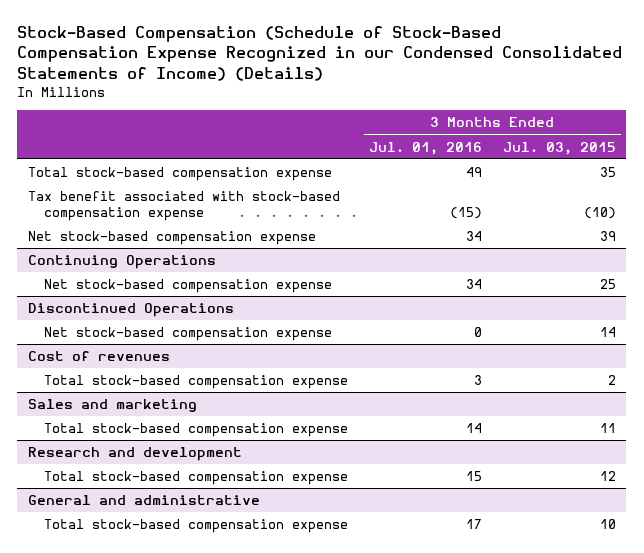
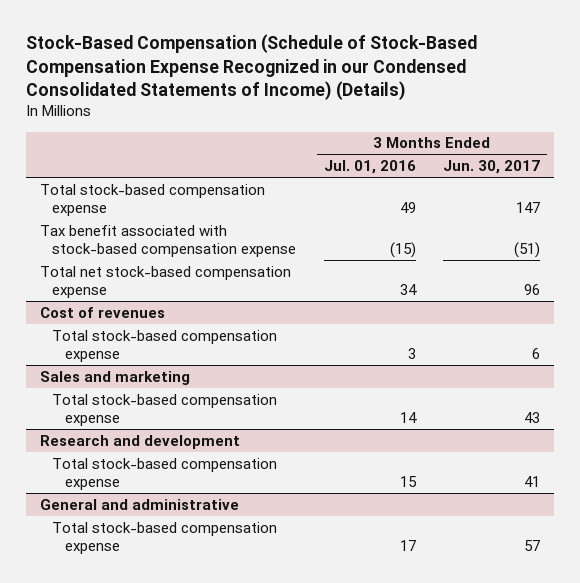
- | 3 Months Ended Jul. 01, 2016 | 3 Months Ended Jul. 03, 2015
+ | 3 Months Ended Jul. 01, 2016 | 3 Months Ended Jun. 30, 2017
- Net stock-based compensation expense | 34 | 39
- Continuing Operations
- Net stock-based compensation expense | 34 | 25
- Discontinued Operations
- Net stock-based compensation expense | 0 | 14
+ Total net stock-based compensation expense | 34 | 96

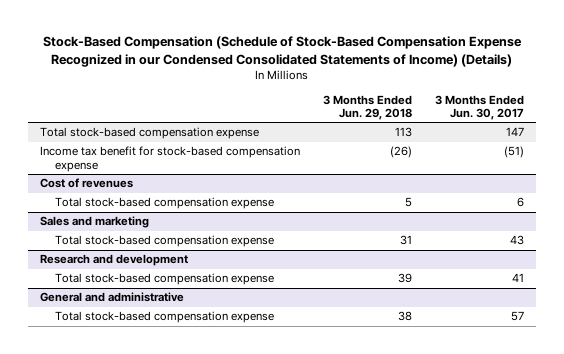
- | 3 Months Ended Jul. 01, 2016 | 3 Months Ended Jun. 30, 2017
+ | 3 Months Ended Jun. 29, 2018 | 3 Months Ended Jun. 30, 2017
- Tax benefit associated with stock-based compensation expense | (15) | (51)
- Total net stock-based compensation expense | 34 | 96
+ Income tax benefit for stock-based compensation expense | (26) | (51)

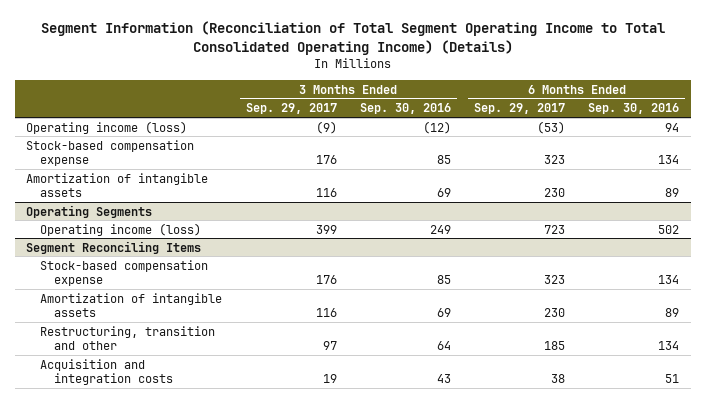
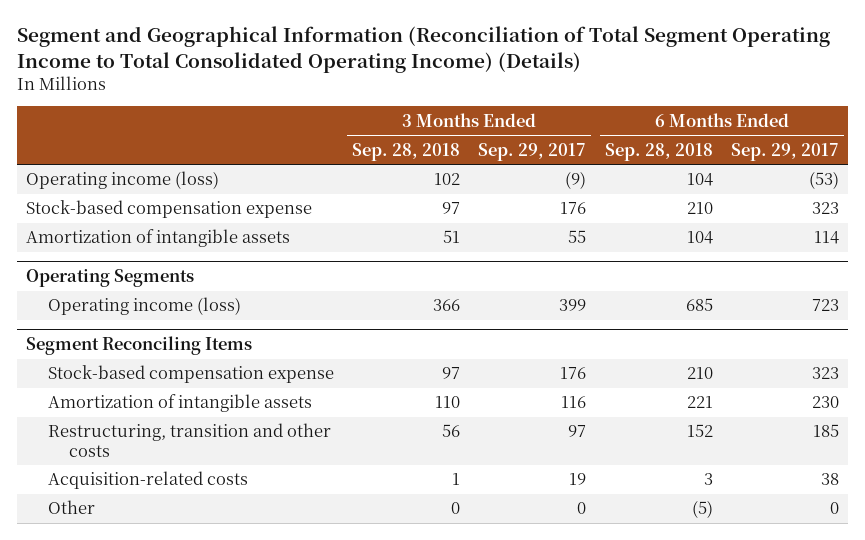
- Segment Information (Reconciliation of Total Segment Operating Income to Total Consolidated Operating Income) (Details)
+ Segment and Geographical Information (Reconciliation of Total Segment Operating Income to Total Consolidated Operating Income) (Details)
- | 3 Months Ended Sep. 29, 2017 | 3 Months Ended Sep. 30, 2016 | 6 Months Ended Sep. 29, 2017 | 6 Months Ended Sep. 30, 2016
+ | 3 Months Ended Sep. 28, 2018 | 3 Months Ended Sep. 29, 2017 | 6 Months Ended Sep. 28, 2018 | 6 Months Ended Sep. 29, 2017
- Amortization of intangible assets | 116 | 69 | 230 | 89
+ Amortization of intangible assets | 51 | 55 | 104 | 114
@ Segment Reconciling Items
- Restructuring, transition and other | 97 | 64 | 185 | 134
- Acquisition and integration costs | 19 | 43 | 38 | 51
+ Restructuring, transition and other costs | 56 | 97 | 152 | 185
+ Acquisition-related costs | 1 | 19 | 3 | 38
+ Other | 0 | 0 | (5) | 0

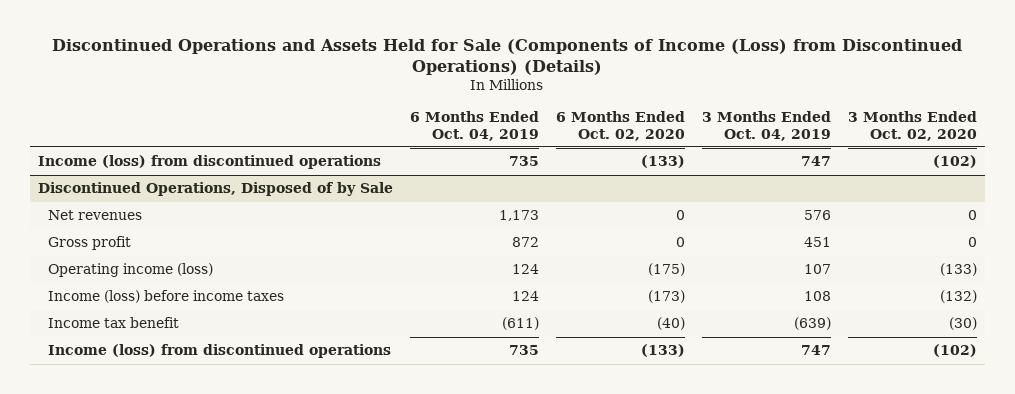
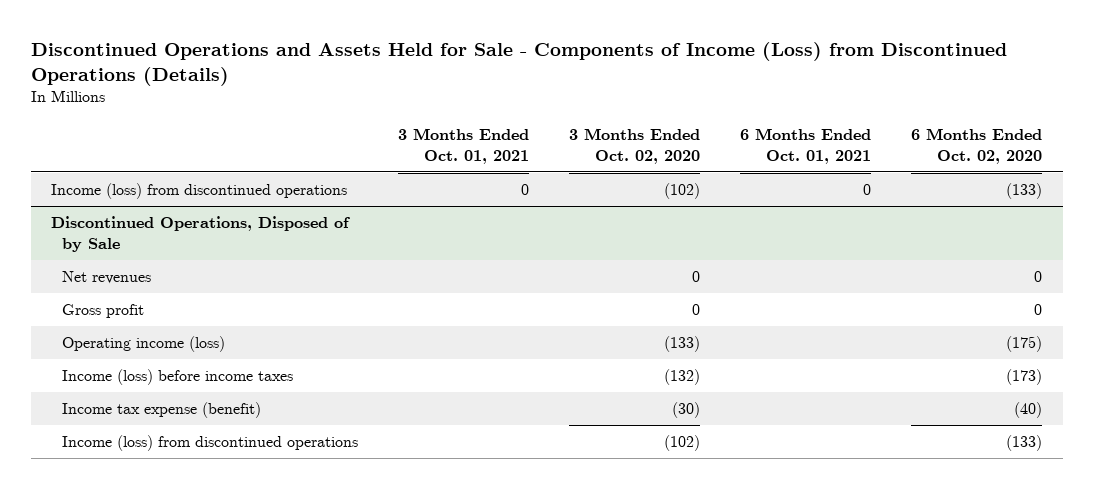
- Discontinued Operations and Assets Held for Sale (Components of Income (Loss) from Discontinued Operations) (Details)
+ Discontinued Operations and Assets Held for Sale - Components of Income (Loss) from Discontinued Operations (Details)
- | 6 Months Ended Oct. 04, 2019 | 6 Months Ended Oct. 02, 2020 | 3 Months Ended Oct. 04, 2019 | 3 Months Ended Oct. 02, 2020
+ | 3 Months Ended Oct. 01, 2021 | 3 Months Ended Oct. 02, 2020 | 6 Months Ended Oct. 01, 2021 | 6 Months Ended Oct. 02, 2020
@ Discontinued Operations, Disposed of by Sale
- Income tax benefit | (611) | (40) | (639) | (30)
+ Income tax expense (benefit) | | (30) | | (40)

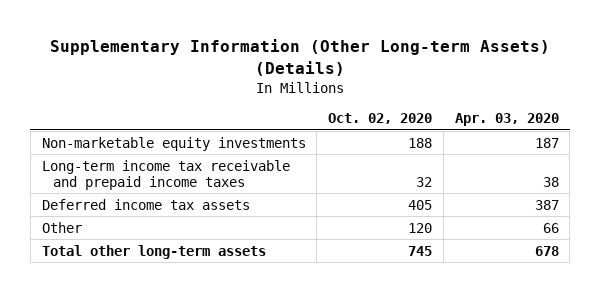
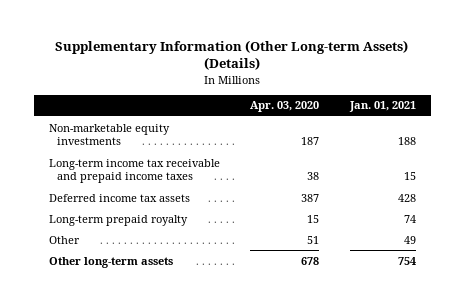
- | Oct. 02, 2020 | Apr. 03, 2020
+ | Apr. 03, 2020 | Jan. 01, 2021
- Other | 120 | 66
- Total other long-term assets | 745 | 678
+ Long-term prepaid royalty | 15 | 74
+ Other | 51 | 49
+ Other long-term assets | 678 | 754

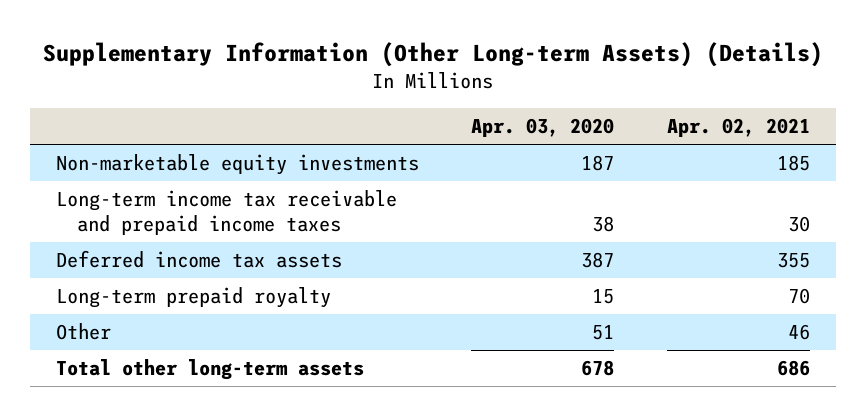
- | Apr. 03, 2020 | Jan. 01, 2021
+ | Apr. 03, 2020 | Apr. 02, 2021
- Other long-term assets | 678 | 754
+ Total other long-term assets | 678 | 686

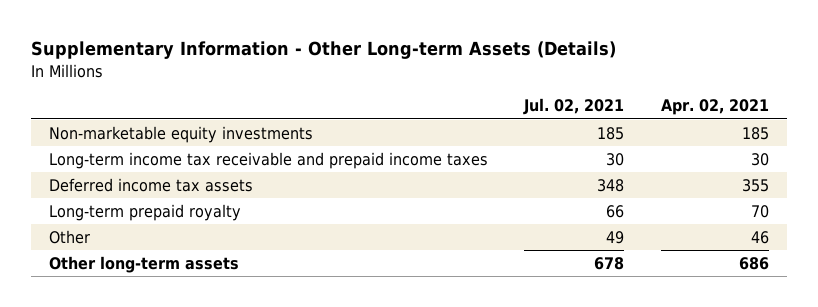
- Supplementary Information (Other Long-term Assets) (Details)
+ Supplementary Information - Other Long-term Assets (Details)
- | Apr. 03, 2020 | Apr. 02, 2021
+ | Jul. 02, 2021 | Apr. 02, 2021
- Total other long-term assets | 678 | 686
+ Other long-term assets | 678 | 686

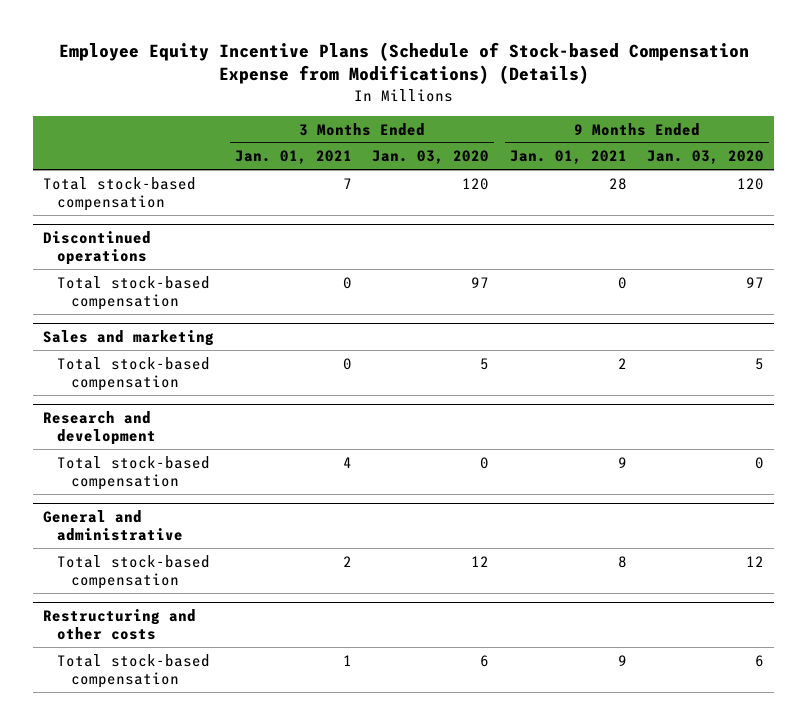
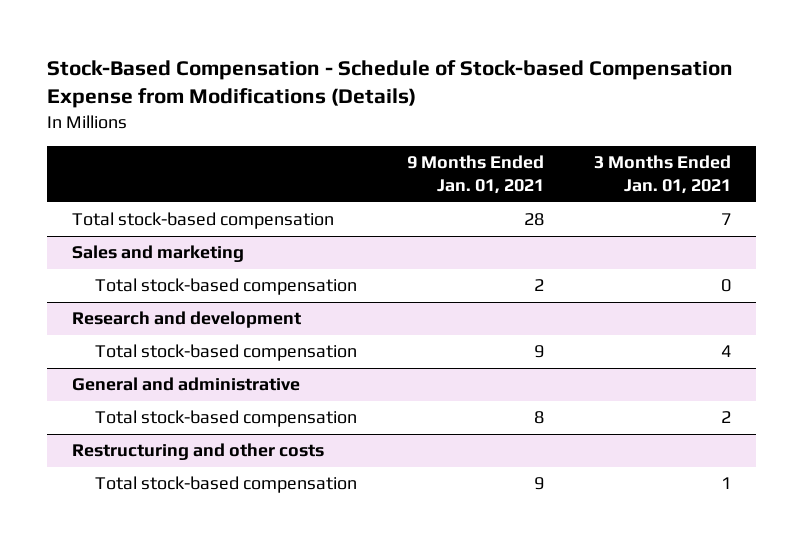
- Employee Equity Incentive Plans (Schedule of Stock-based Compensation Expense from Modifications) (Details)
+ Stock-Based Compensation - Schedule of Stock-based Compensation Expense from Modifications (Details)
- | 3 Months Ended Jan. 01, 2021 | 3 Months Ended Jan. 03, 2020 | 9 Months Ended Jan. 01, 2021 | 9 Months Ended Jan. 03, 2020
+ | 9 Months Ended Jan. 01, 2021 | 3 Months Ended Jan. 01, 2021
- Discontinued operations
- Total stock-based compensation | 0 | 97 | 0 | 97

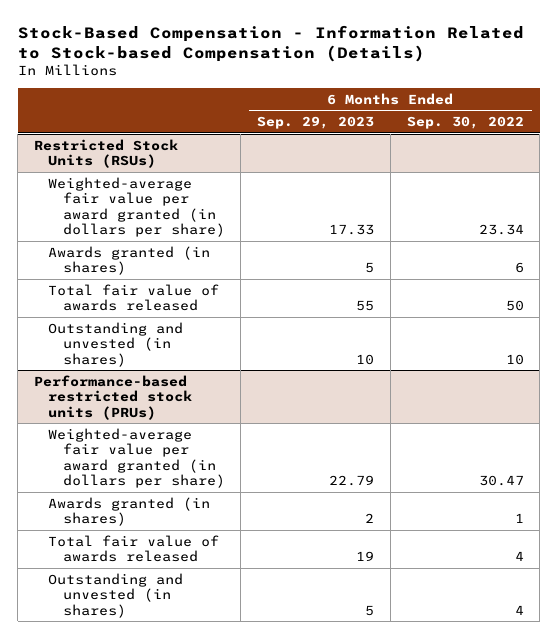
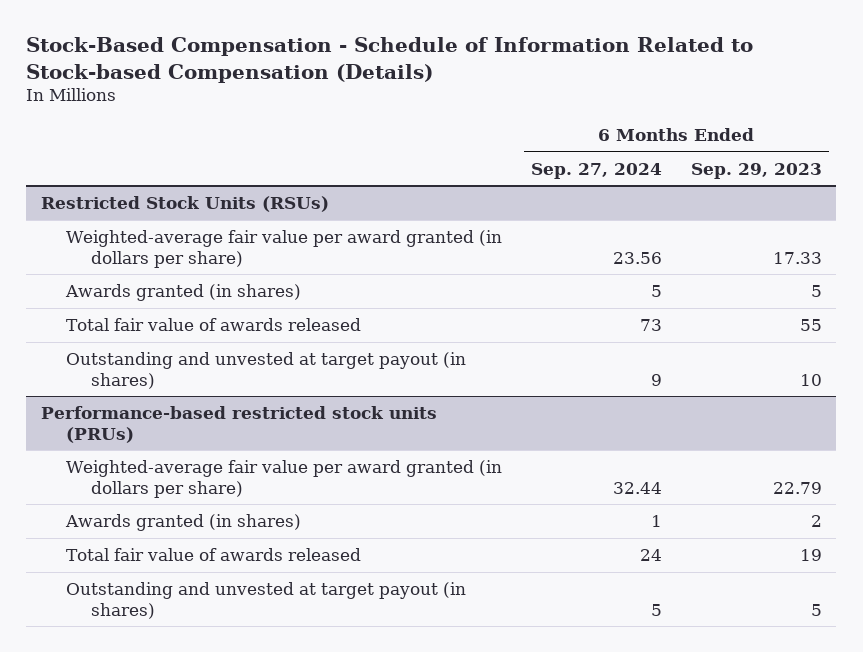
- Stock-Based Compensation - Information Related to Stock-based Compensation (Details)
+ Stock-Based Compensation - Schedule of Information Related to Stock-based Compensation (Details)
- | 6 Months Ended Sep. 29, 2023 | 6 Months Ended Sep. 30, 2022
+ | 6 Months Ended Sep. 27, 2024 | 6 Months Ended Sep. 29, 2023
@ Restricted Stock Units (RSUs)
- Outstanding and unvested (in shares) | 10 | 10
+ Outstanding and unvested at target payout (in shares) | 9 | 10
@ Performance-based restricted stock units (PRUs)
- Outstanding and unvested (in shares) | 5 | 4
+ Outstanding and unvested at target payout (in shares) | 5 | 5

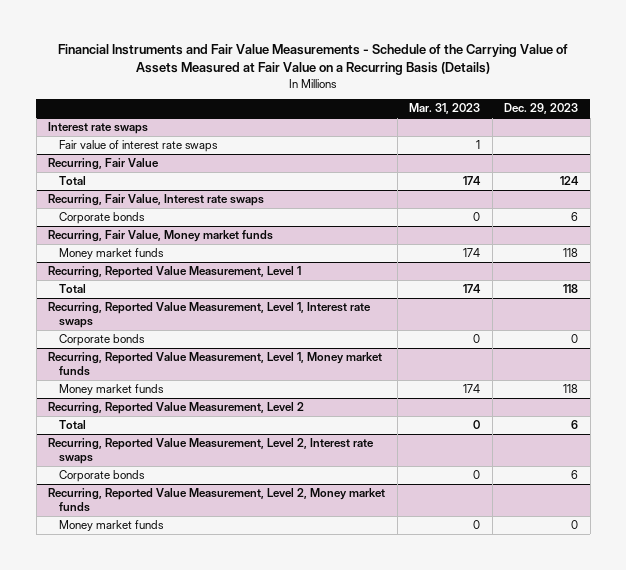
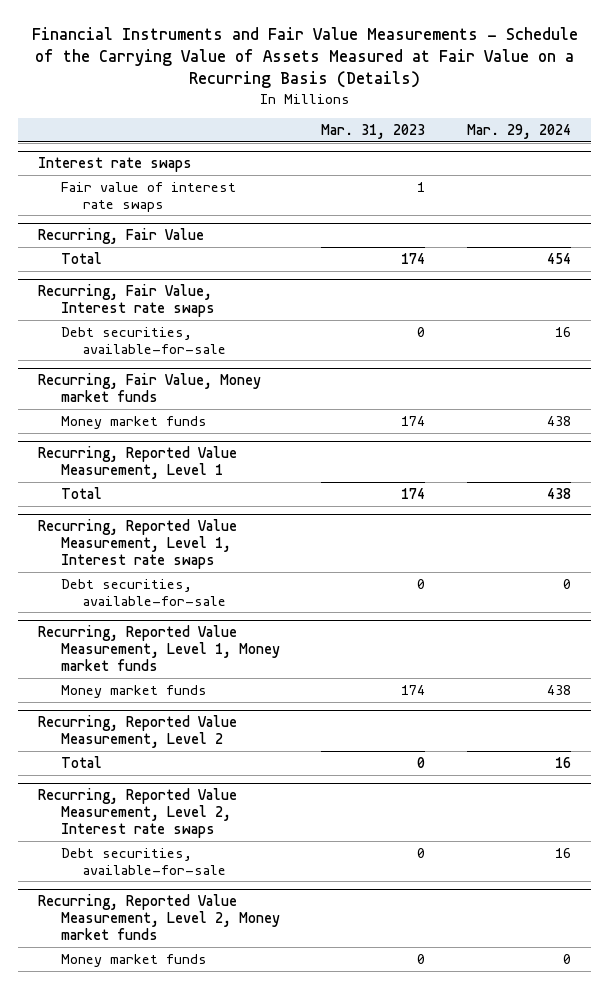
- | Mar. 31, 2023 | Dec. 29, 2023
+ | Mar. 31, 2023 | Mar. 29, 2024
@ Recurring, Fair Value, Interest rate swaps
- Corporate bonds | 0 | 6
+ Debt securities, available-for-sale | 0 | 16
@ Recurring, Reported Value Measurement, Level 1, Interest rate swaps
- Corporate bonds | 0 | 0
+ Debt securities, available-for-sale | 0 | 0
@ Recurring, Reported Value Measurement, Level 2, Interest rate swaps
- Corporate bonds | 0 | 6
+ Debt securities, available-for-sale | 0 | 16

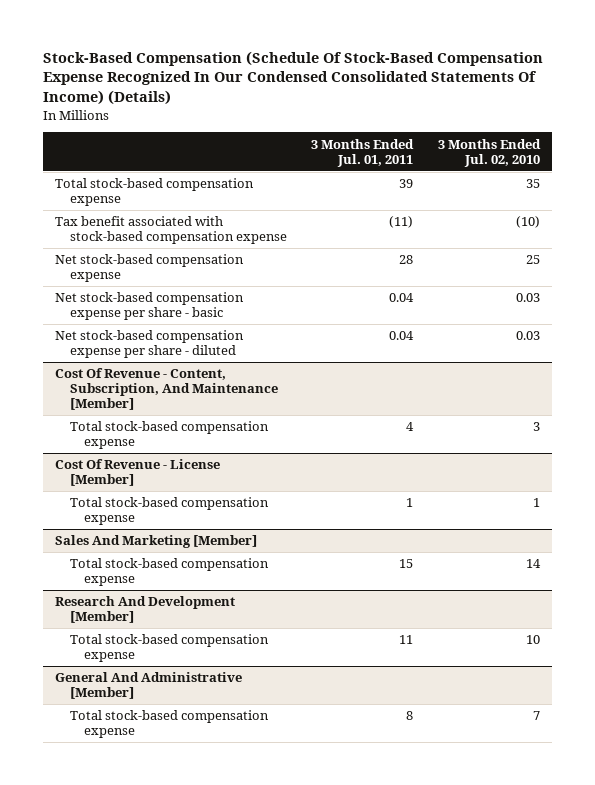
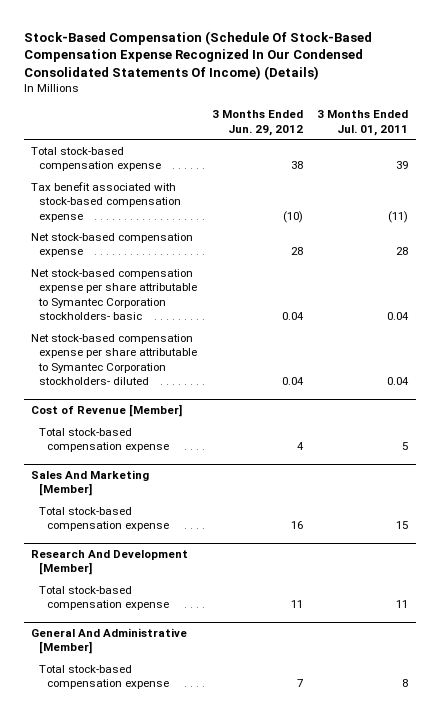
- | 3 Months Ended Jul. 01, 2011 | 3 Months Ended Jul. 02, 2010
+ | 3 Months Ended Jun. 29, 2012 | 3 Months Ended Jul. 01, 2011
- Net stock-based compensation expense per share - basic | 0.04 | 0.03
- Net stock-based compensation expense per share - diluted | 0.04 | 0.03
- Cost Of Revenue - Content, Subscription, And Maintenance [Member]
- Total stock-based compensation expense | 4 | 3
- Cost Of Revenue - License [Member]
- Total stock-based compensation expense | 1 | 1
+ Net stock-based compensation expense per share attributable to Symantec Corporation stockholders- basic | 0.04 | 0.04
+ Net stock-based compensation expense per share attributable to Symantec Corporation stockholders- diluted | 0.04 | 0.04
+ Cost of Revenue [Member]
+ Total stock-based compensation expense | 4 | 5

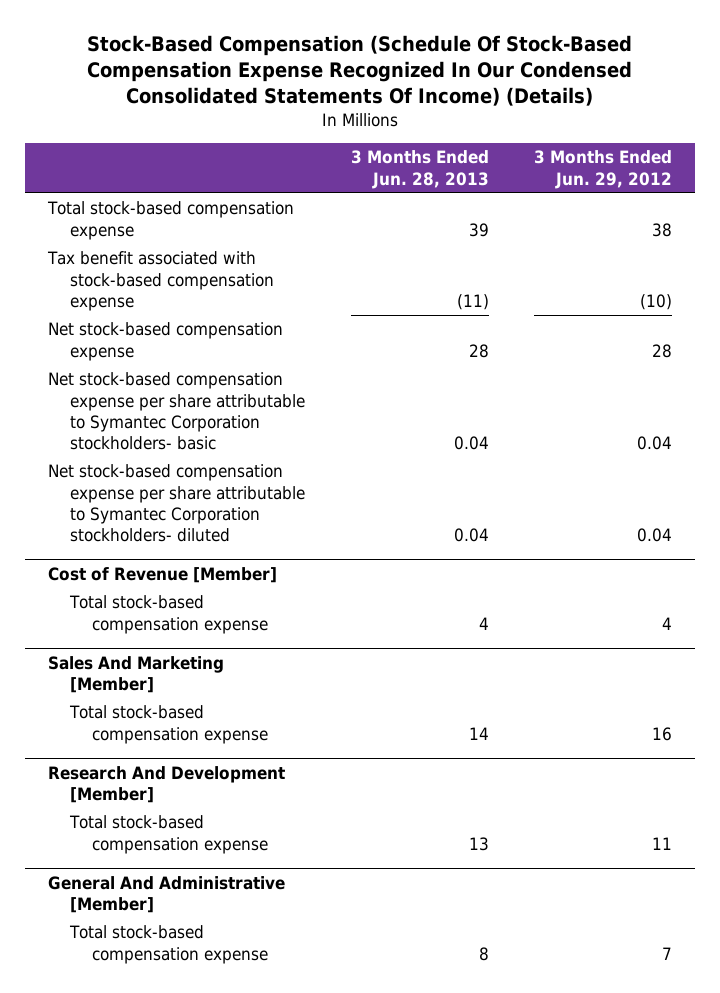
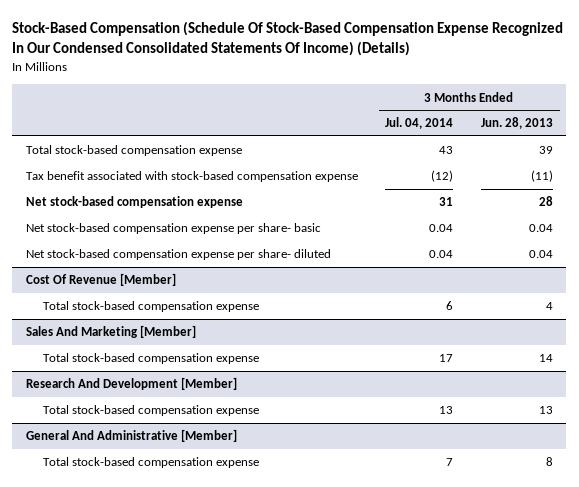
- | 3 Months Ended Jun. 28, 2013 | 3 Months Ended Jun. 29, 2012
+ | 3 Months Ended Jul. 04, 2014 | 3 Months Ended Jun. 28, 2013
- Net stock-based compensation expense per share attributable to Symantec Corporation stockholders- basic | 0.04 | 0.04
- Net stock-based compensation expense per share attributable to Symantec Corporation stockholders- diluted | 0.04 | 0.04
- Cost of Revenue [Member]
+ Net stock-based compensation expense per share- basic | 0.04 | 0.04
+ Net stock-based compensation expense per share- diluted | 0.04 | 0.04
+ Cost Of Revenue [Member]

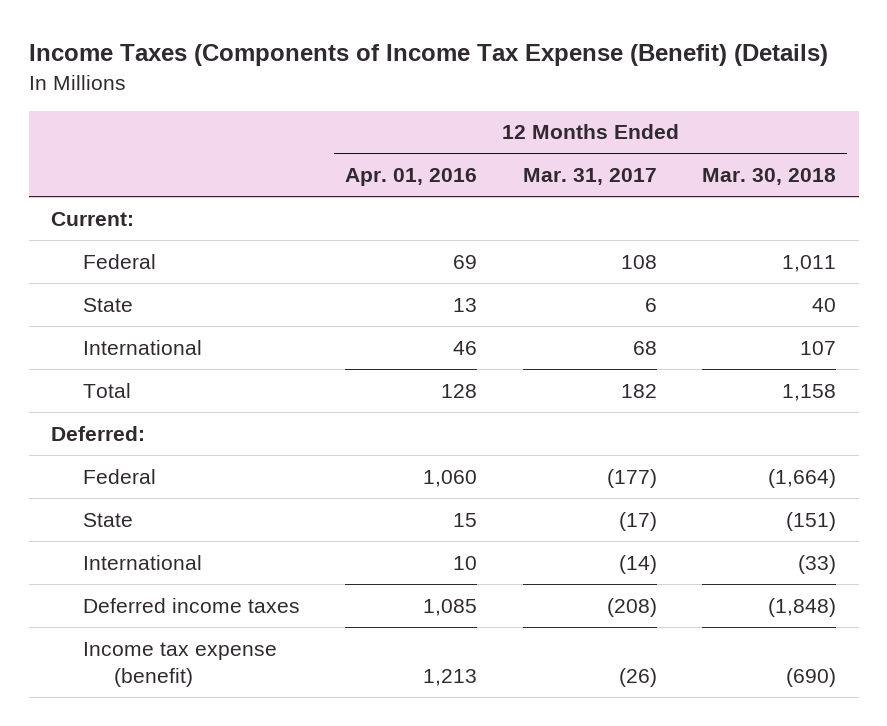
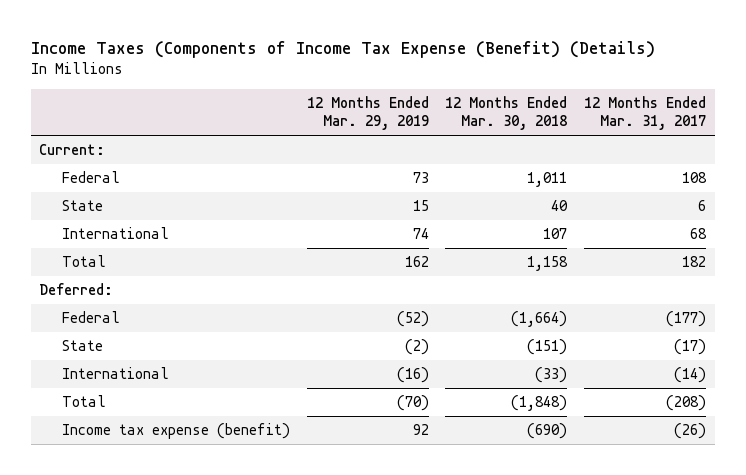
- | 12 Months Ended Apr. 01, 2016 | 12 Months Ended Mar. 31, 2017 | 12 Months Ended Mar. 30, 2018
+ | 12 Months Ended Mar. 29, 2019 | 12 Months Ended Mar. 30, 2018 | 12 Months Ended Mar. 31, 2017
- Deferred income taxes | 1,085 | (208) | (1,848)
+ Total | (70) | (1,848) | (208)

